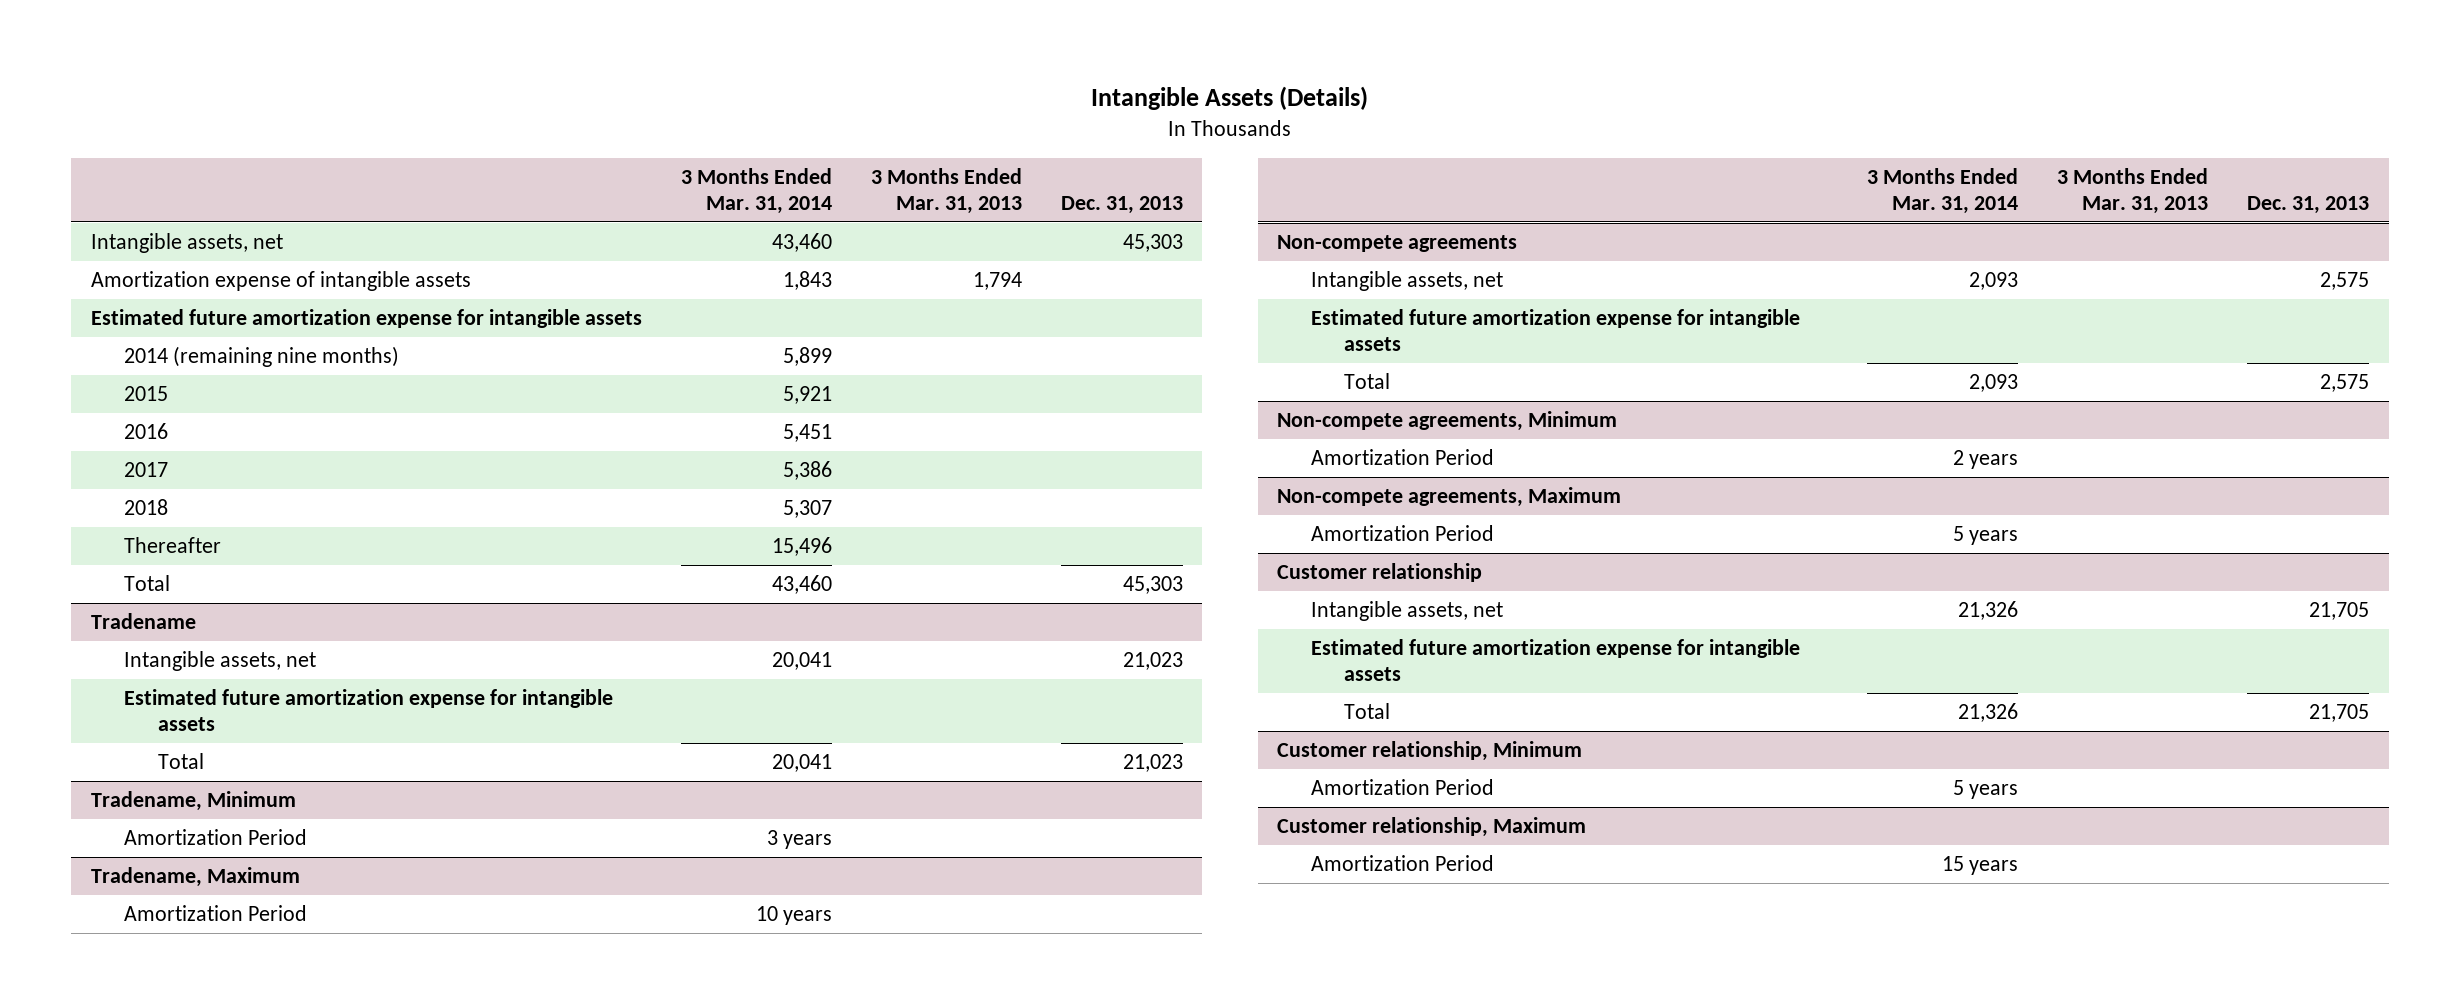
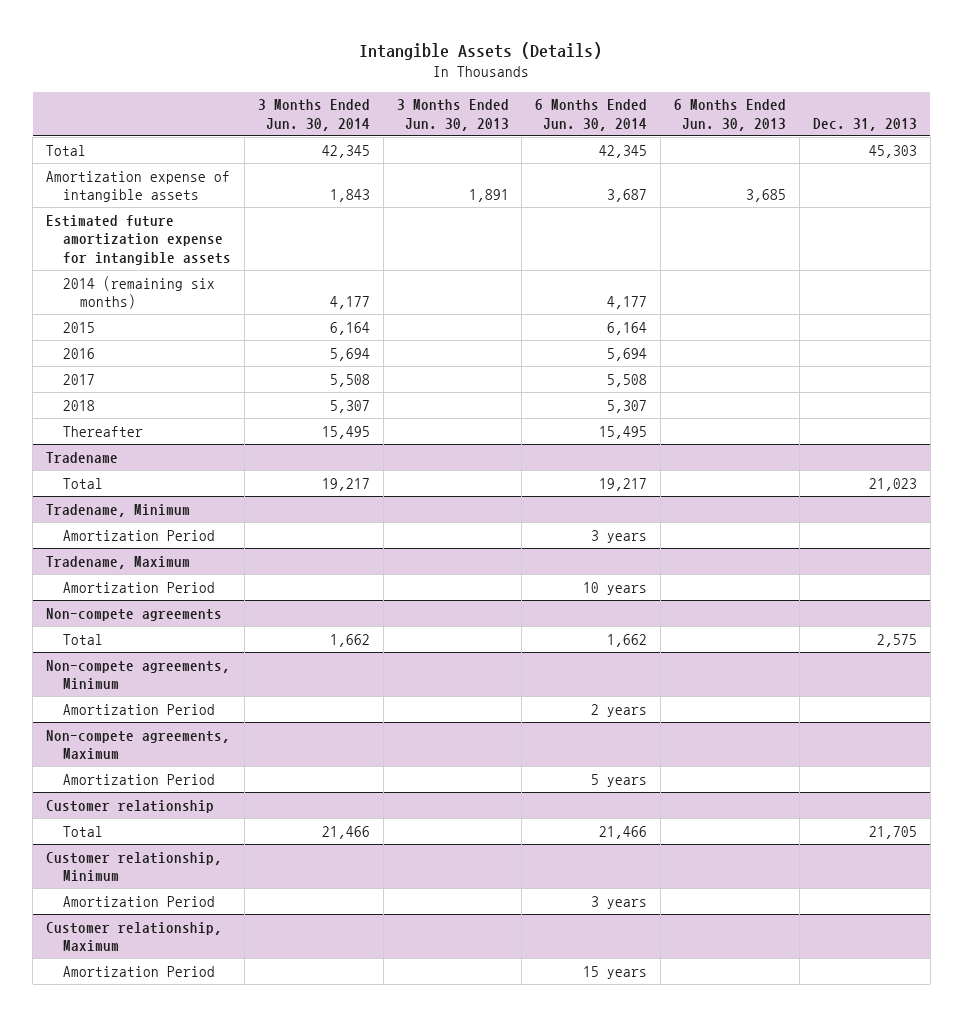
- | 3 Months Ended Mar. 31, 2014 | 3 Months Ended Mar. 31, 2013 | Dec. 31, 2013
+ | 3 Months Ended Jun. 30, 2014 | 3 Months Ended Jun. 30, 2013 | 6 Months Ended Jun. 30, 2014 | 6 Months Ended Jun. 30, 2013 | Dec. 31, 2013
- Intangible assets, net | 43,460 | | 45,303
moved up: Total | 42,345 | | 42,345 | | 45,303
- 2014 (remaining nine months) | 5,899 | |
+ 2014 (remaining six months) | 4,177 | | 4,177 | |
@ Tradename
- Intangible assets, net | 20,041 | | 21,023
- Estimated future amortization expense for intangible assets
@ Non-compete agreements
- Intangible assets, net | 2,093 | | 2,575
- Estimated future amortization expense for intangible assets
@ Customer relationship
- Intangible assets, net | 21,326 | | 21,705
- Estimated future amortization expense for intangible assets

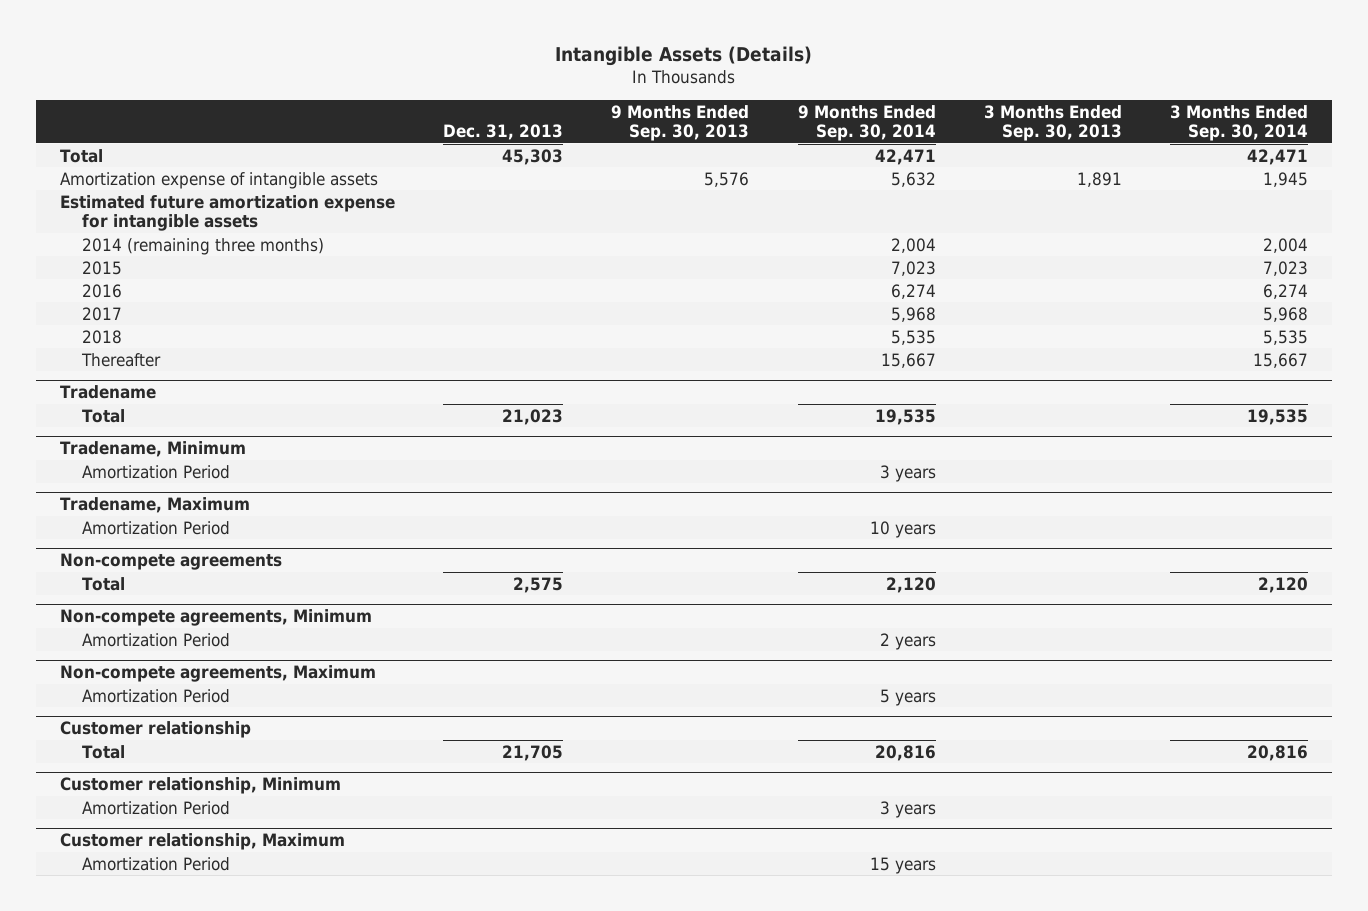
- | 3 Months Ended Jun. 30, 2014 | 3 Months Ended Jun. 30, 2013 | 6 Months Ended Jun. 30, 2014 | 6 Months Ended Jun. 30, 2013 | Dec. 31, 2013
+ | Dec. 31, 2013 | 9 Months Ended Sep. 30, 2013 | 9 Months Ended Sep. 30, 2014 | 3 Months Ended Sep. 30, 2013 | 3 Months Ended Sep. 30, 2014
- 2014 (remaining six months) | 4,177 | | 4,177 | |
+ 2014 (remaining three months) | | | 2,004 | | 2,004

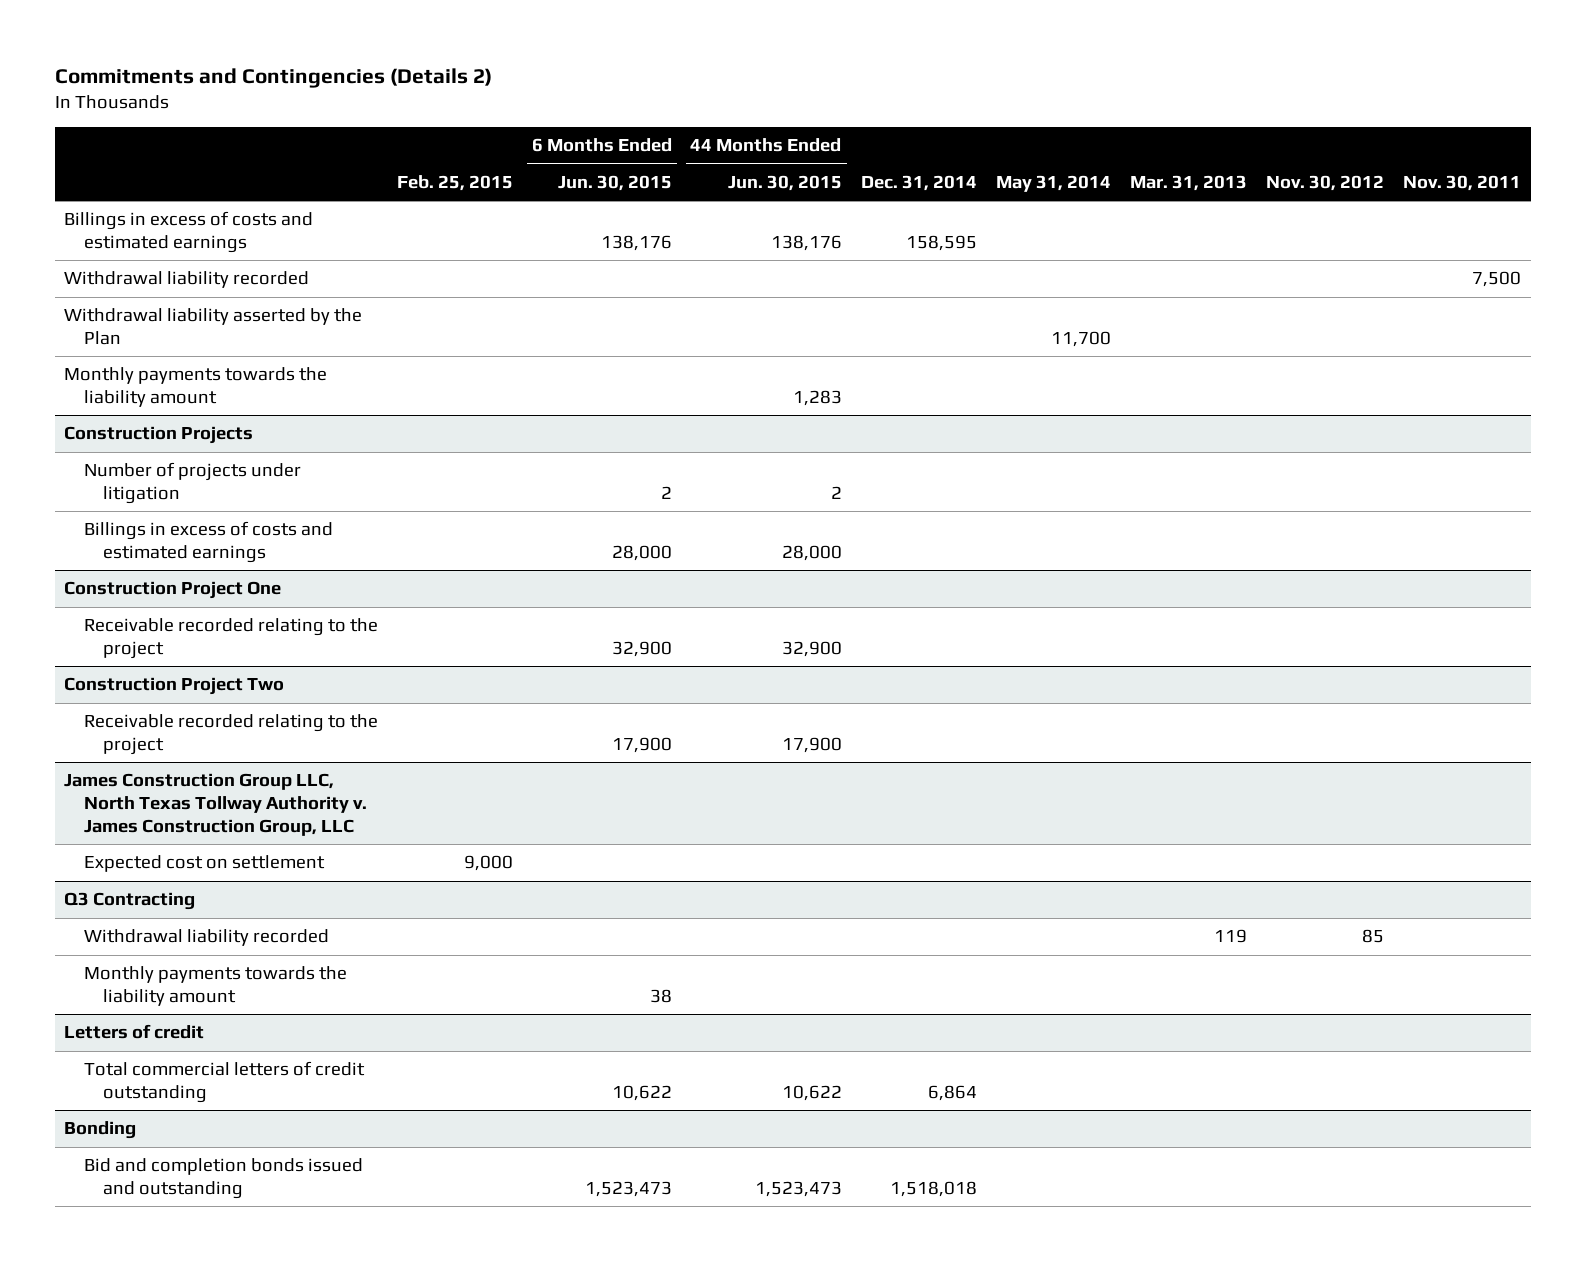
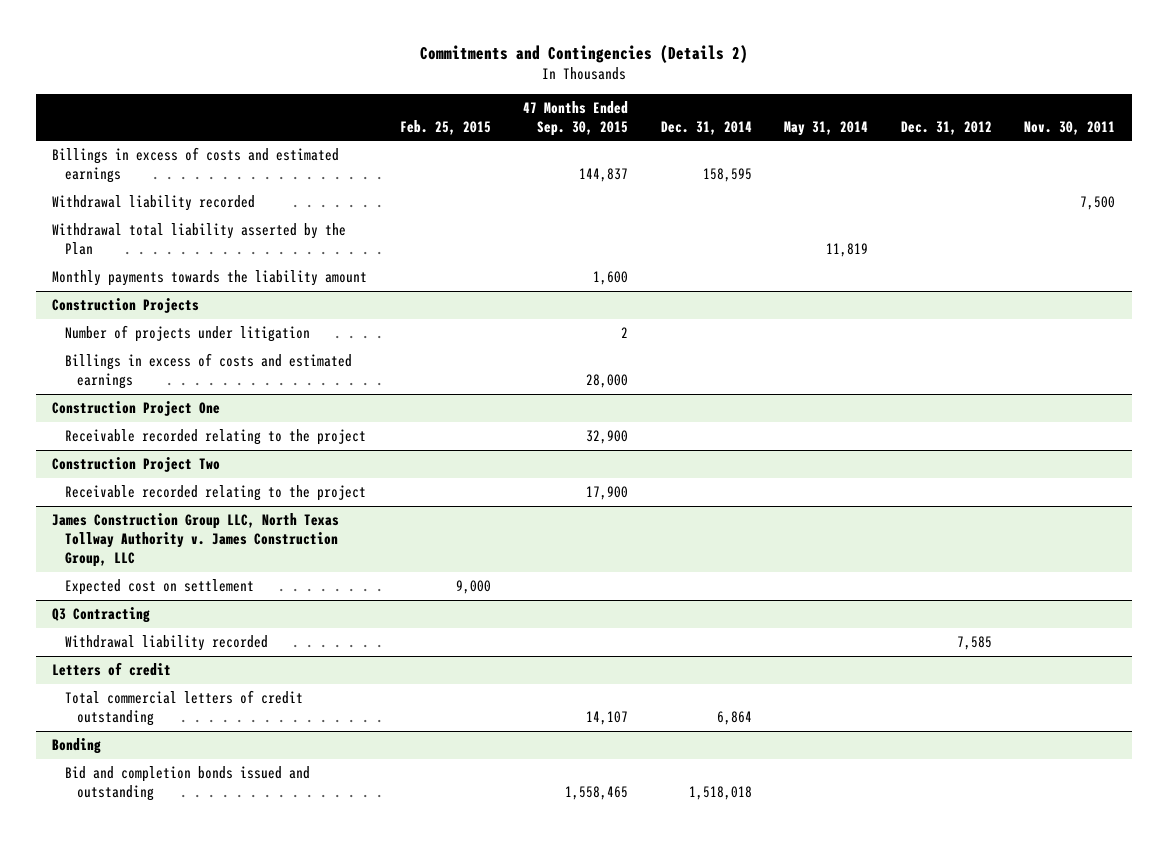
- | Feb. 25, 2015 | 6 Months Ended Jun. 30, 2015 | 44 Months Ended Jun. 30, 2015 | Dec. 31, 2014 | May 31, 2014 | Mar. 31, 2013 | Nov. 30, 2012 | Nov. 30, 2011
+ | Feb. 25, 2015 | 47 Months Ended Sep. 30, 2015 | Dec. 31, 2014 | May 31, 2014 | Dec. 31, 2012 | Nov. 30, 2011
- Withdrawal liability asserted by the Plan | | | | | 11,700 | | |
+ Withdrawal total liability asserted by the Plan | | | | 11,819 | |
@ Q3 Contracting
- Monthly payments towards the liability amount | | 38 | | | | | |

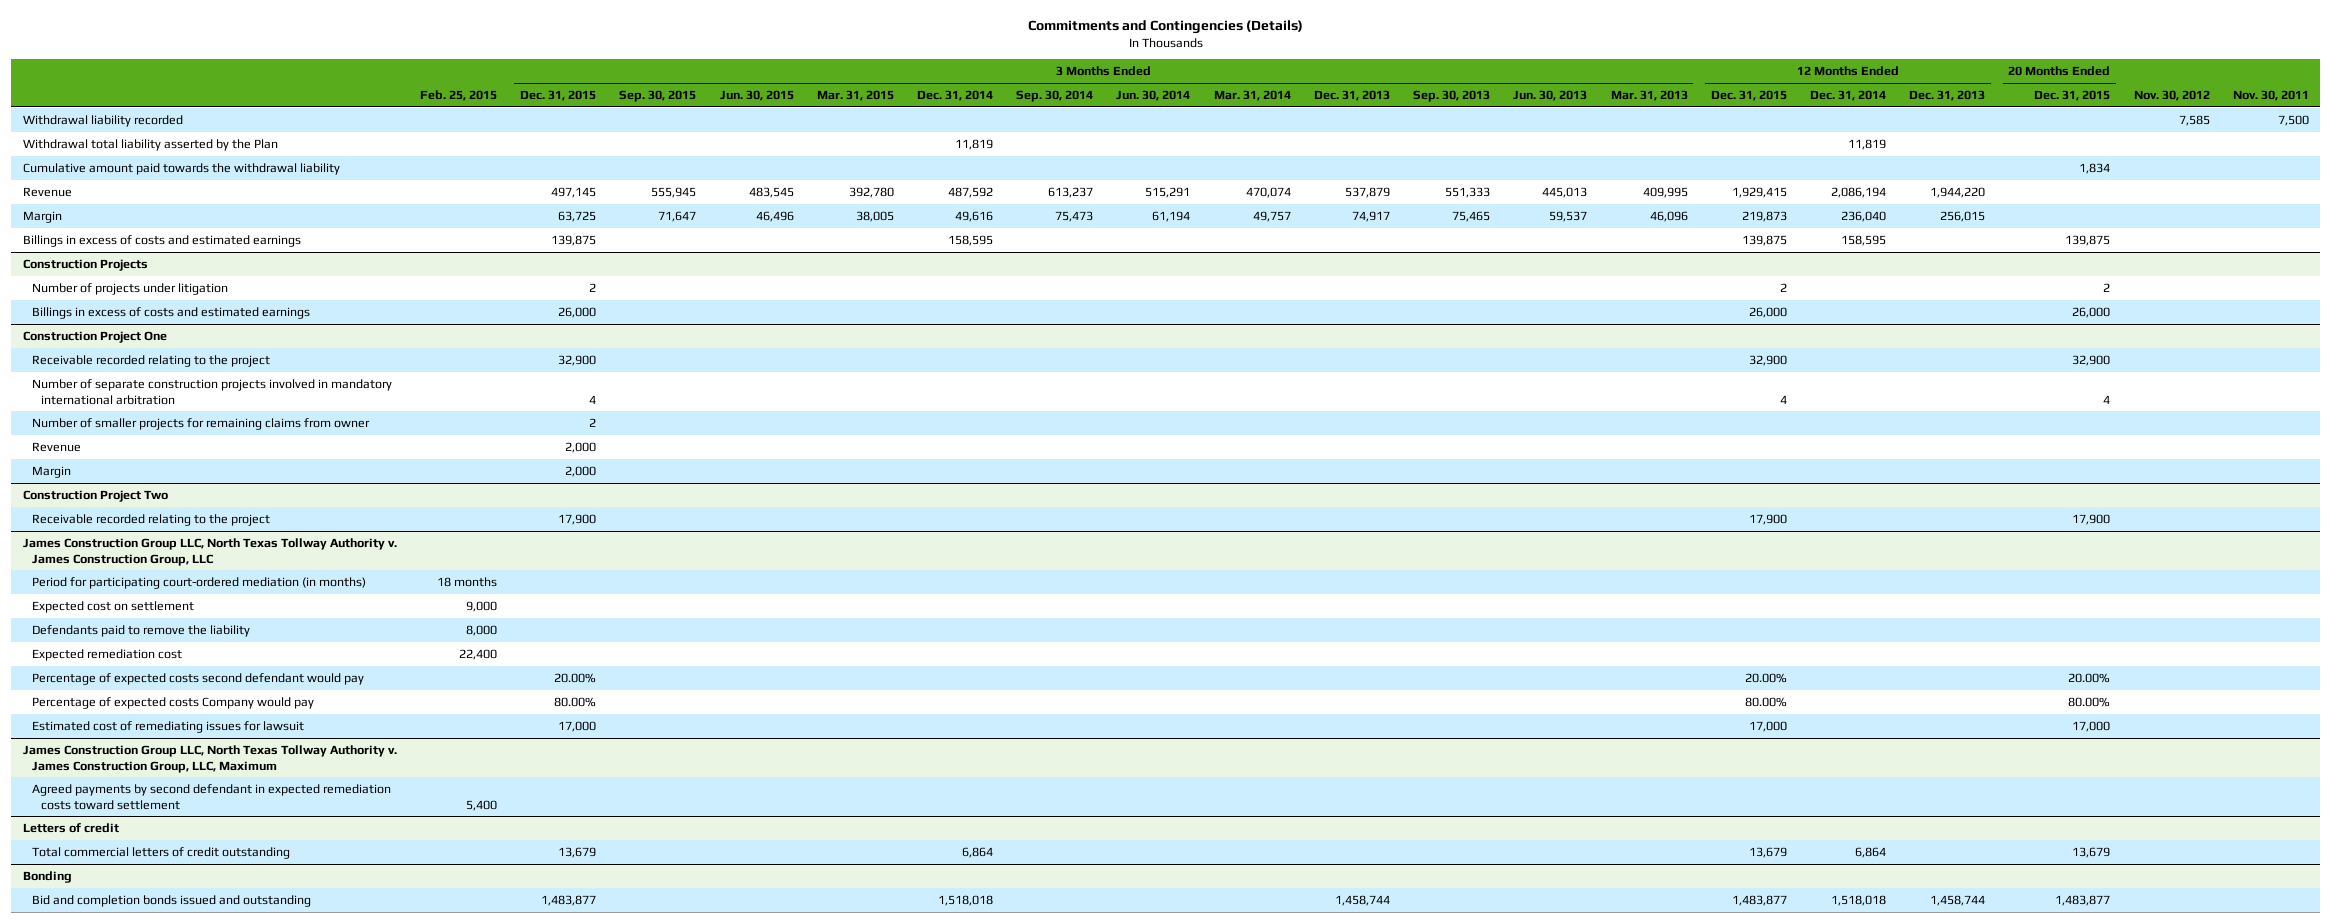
- Commitments and Contingencies (Details 2)
+ Commitments and Contingencies (Details)
- | Feb. 25, 2015 | 47 Months Ended Sep. 30, 2015 | Dec. 31, 2014 | May 31, 2014 | Dec. 31, 2012 | Nov. 30, 2011
+ | Feb. 25, 2015 | 3 Months Ended Dec. 31, 2015 | 3 Months Ended Sep. 30, 2015 | 3 Months Ended Jun. 30, 2015 | 3 Months Ended Mar. 31, 2015 | 3 Months Ended Dec. 31, 2014 | 3 Months Ended Sep. 30, 2014 | 3 Months Ended Jun. 30, 2014 | 3 Months Ended Mar. 31, 2014 | 3 Months Ended Dec. 31, 2013 | 3 Months Ended Sep. 30, 2013 | 3 Months Ended Jun. 30, 2013 | 3 Months Ended Mar. 31, 2013 | 12 Months Ended Dec. 31, 2015 | 12 Months Ended Dec. 31, 2014 | 12 Months Ended Dec. 31, 2013 | 20 Months Ended Dec. 31, 2015 | Nov. 30, 2012 | Nov. 30, 2011
- Monthly payments towards the liability amount | | 1,600 | | | |
+ Cumulative amount paid towards the withdrawal liability | | | | | | | | | | | | | | | | | 1,834 | |
+ Revenue | | 497,145 | 555,945 | 483,545 | 392,780 | 487,592 | 613,237 | 515,291 | 470,074 | 537,879 | 551,333 | 445,013 | 409,995 | 1,929,415 | 2,086,194 | 1,944,220 | | |
+ Margin | | 63,725 | 71,647 | 46,496 | 38,005 | 49,616 | 75,473 | 61,194 | 49,757 | 74,917 | 75,465 | 59,537 | 46,096 | 219,873 | 236,040 | 256,015 | | |
moved down: Billings in excess of costs and estimated earnings | | 139,875 | | | | 158,595 | | | | | | | | 139,875 | 158,595 | | 139,875 | |
@ Construction Project One
+ Number of separate construction projects involved in mandatory international arbitration | | 4 | | | | | | | | | | | | 4 | | | 4 | |
+ Number of smaller projects for remaining claims from owner | | 2 | | | | | | | | | | | | | | | | |
+ Revenue | | 2,000 | | | | | | | | | | | | | | | | |
+ Margin | | 2,000 | | | | | | | | | | | | | | | | |
@ James Construction Group LLC, North Texas Tollway Authority v. James Construction Group, LLC
+ Period for participating court-ordered mediation (in months) | 18 months | | | | | | | | | | | | | | | | | |
- Q3 Contracting
- Withdrawal liability recorded | | | | | 7,585 |
@ James Construction Group LLC, North Texas Tollway Authority v. James Construction Group, LLC
+ Defendants paid to remove the liability | 8,000 | | | | | | | | | | | | | | | | | |
+ Expected remediation cost | 22,400 | | | | | | | | | | | | | | | | | |
+ Percentage of expected costs second defendant would pay | | 20.00% | | | | | | | | | | | | 20.00% | | | 20.00% | |
+ Percentage of expected costs Company would pay | | 80.00% | | | | | | | | | | | | 80.00% | | | 80.00% | |
+ Estimated cost of remediating issues for lawsuit | | 17,000 | | | | | | | | | | | | 17,000 | | | 17,000 | |
+ James Construction Group LLC, North Texas Tollway Authority v. James Construction Group, LLC, Maximum
+ Agreed payments by second defendant in expected remediation costs toward settlement | 5,400 | | | | | | | | | | | | | | | | | |

